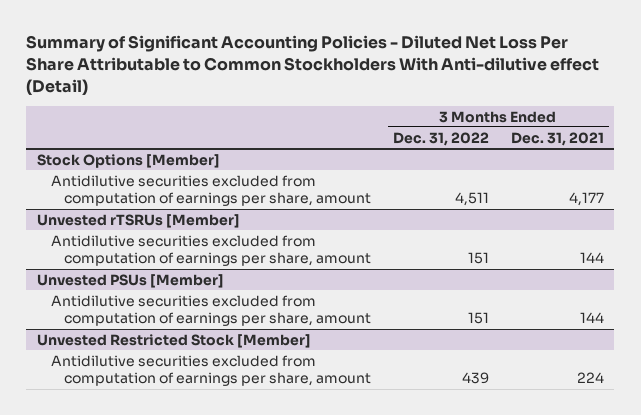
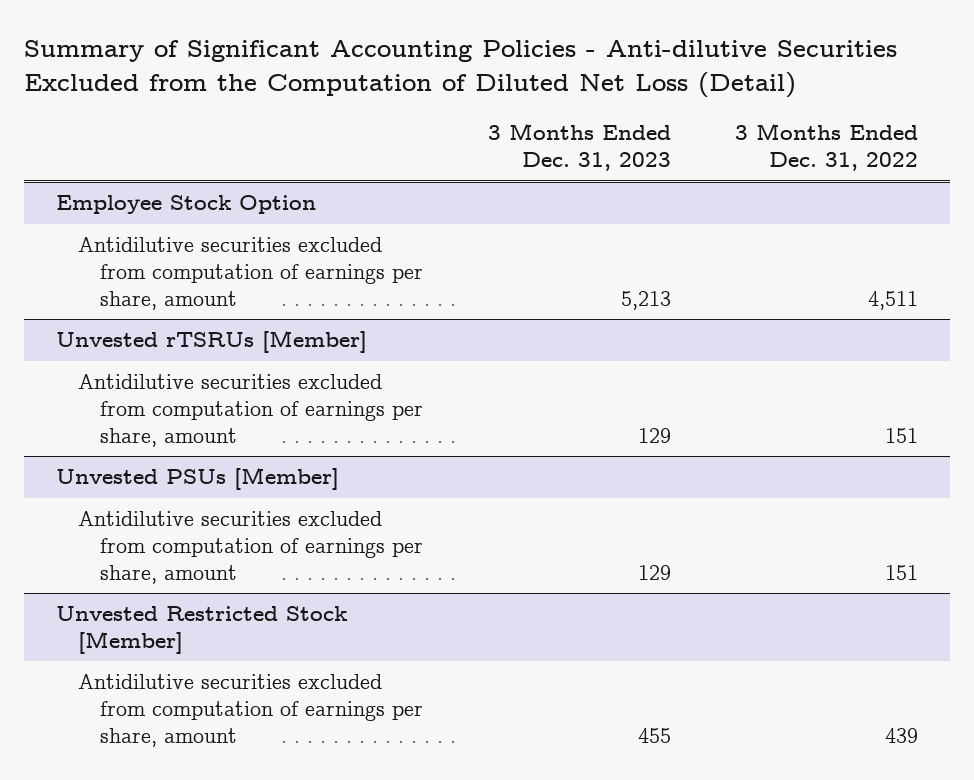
- Summary of Significant Accounting Policies - Diluted Net Loss Per Share Attributable to Common Stockholders With Anti-dilutive effect (Detail)
+ Summary of Significant Accounting Policies - Anti-dilutive Securities Excluded from the Computation of Diluted Net Loss (Detail)
- | 3 Months Ended Dec. 31, 2022 | 3 Months Ended Dec. 31, 2021
+ | 3 Months Ended Dec. 31, 2023 | 3 Months Ended Dec. 31, 2022
- Stock Options [Member]
+ Employee Stock Option

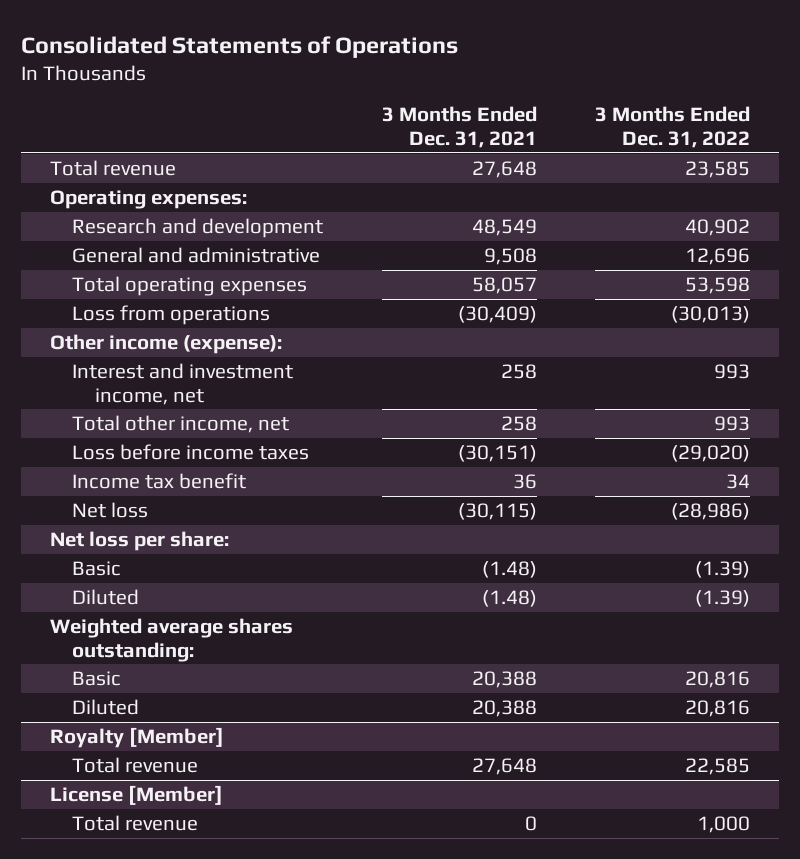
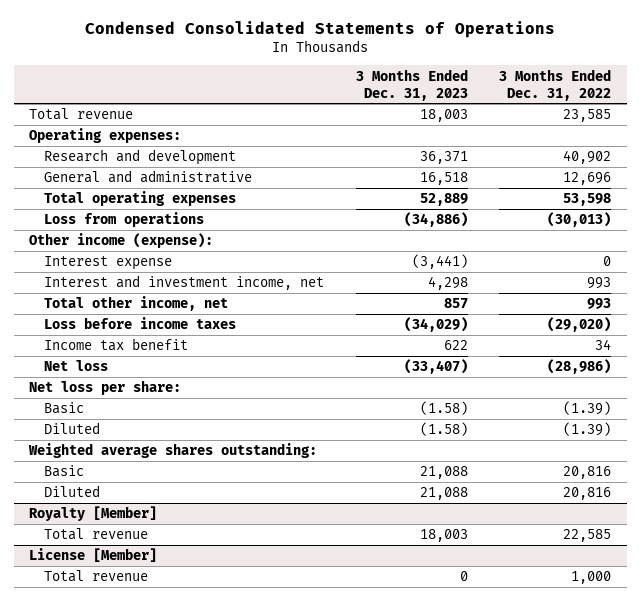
- Consolidated Statements of Operations
+ Condensed Consolidated Statements of Operations
- | 3 Months Ended Dec. 31, 2021 | 3 Months Ended Dec. 31, 2022
+ | 3 Months Ended Dec. 31, 2023 | 3 Months Ended Dec. 31, 2022
+ Interest expense | (3,441) | 0

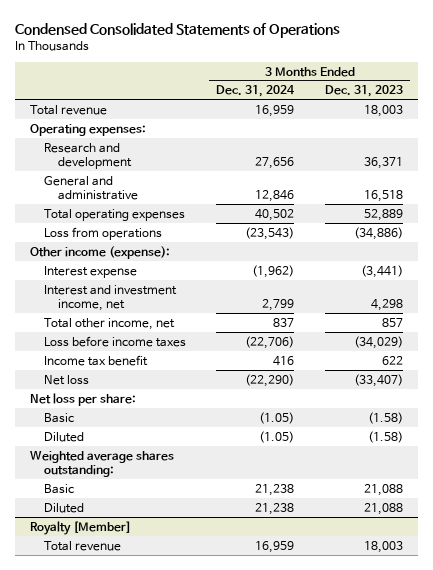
- | 3 Months Ended Dec. 31, 2023 | 3 Months Ended Dec. 31, 2022
+ | 3 Months Ended Dec. 31, 2024 | 3 Months Ended Dec. 31, 2023
- License [Member]
- Total revenue | 0 | 1,000

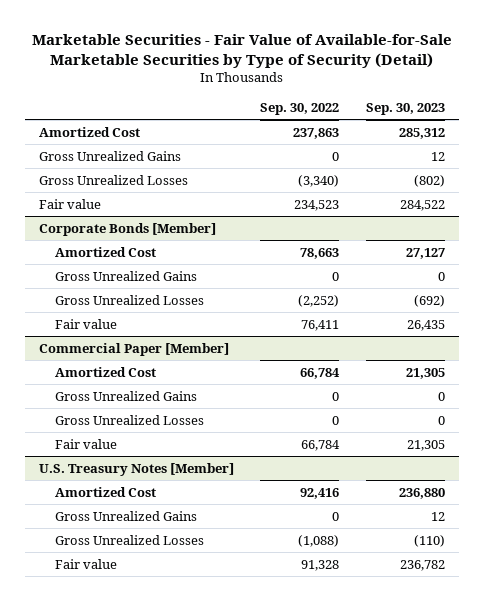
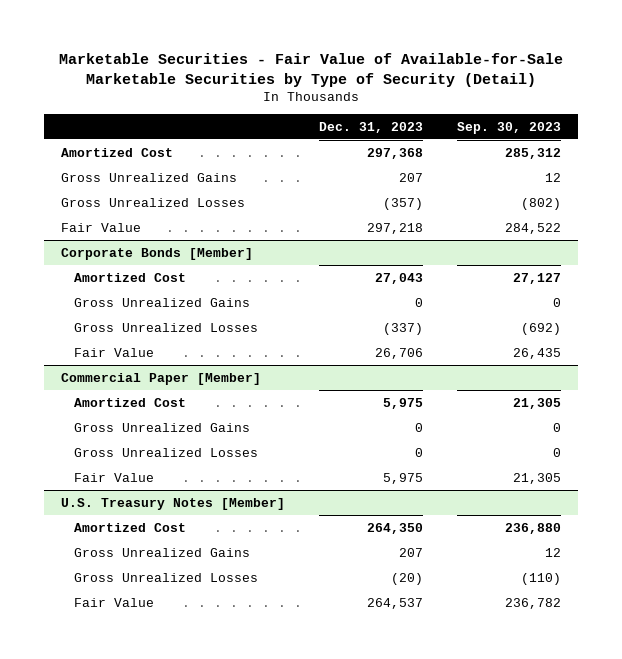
- | Sep. 30, 2022 | Sep. 30, 2023
+ | Dec. 31, 2023 | Sep. 30, 2023
- Fair value | 234,523 | 284,522
+ Fair Value | 297,218 | 284,522
@ Corporate Bonds [Member]
- Fair value | 76,411 | 26,435
+ Fair Value | 26,706 | 26,435
@ Commercial Paper [Member]
- Fair value | 66,784 | 21,305
+ Fair Value | 5,975 | 21,305
@ U.S. Treasury Notes [Member]
- Fair value | 91,328 | 236,782
+ Fair Value | 264,537 | 236,782

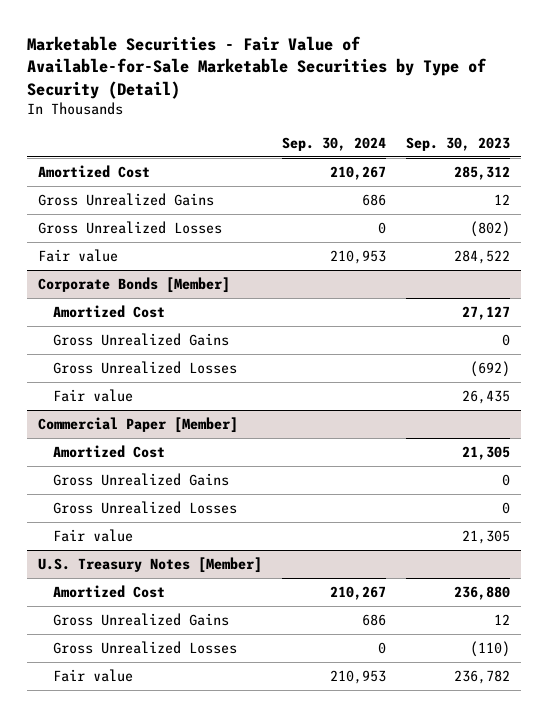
- | Dec. 31, 2023 | Sep. 30, 2023
+ | Sep. 30, 2024 | Sep. 30, 2023
- Fair Value | 297,218 | 284,522
+ Fair value | 210,953 | 284,522
@ Corporate Bonds [Member]
- Fair Value | 26,706 | 26,435
+ Fair value | | 26,435
@ Commercial Paper [Member]
- Fair Value | 5,975 | 21,305
+ Fair value | | 21,305
@ U.S. Treasury Notes [Member]
- Fair Value | 264,537 | 236,782
+ Fair value | 210,953 | 236,782

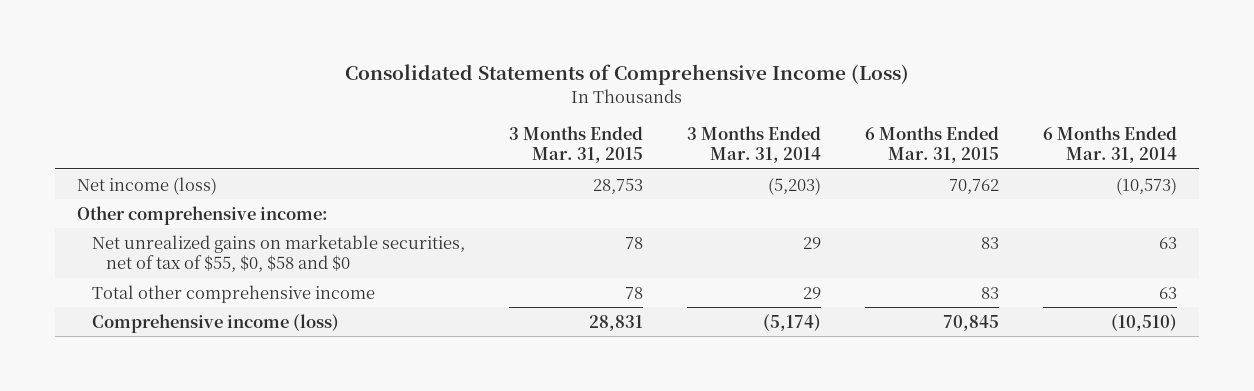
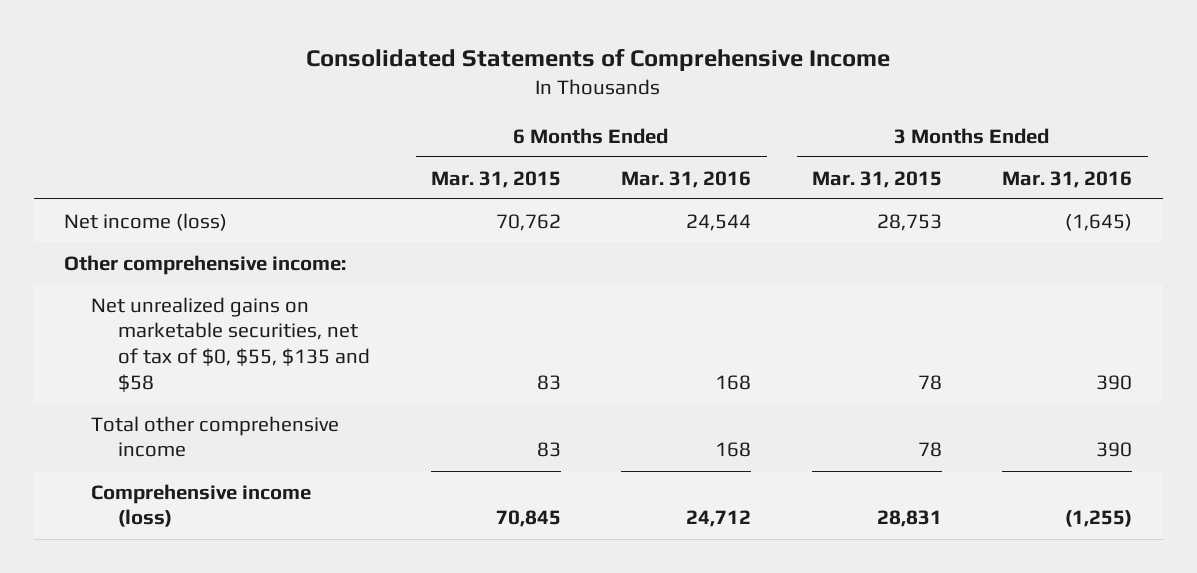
- Consolidated Statements of Comprehensive Income (Loss)
+ Consolidated Statements of Comprehensive Income
- | 3 Months Ended Mar. 31, 2015 | 3 Months Ended Mar. 31, 2014 | 6 Months Ended Mar. 31, 2015 | 6 Months Ended Mar. 31, 2014
+ | 6 Months Ended Mar. 31, 2015 | 6 Months Ended Mar. 31, 2016 | 3 Months Ended Mar. 31, 2015 | 3 Months Ended Mar. 31, 2016
- Net unrealized gains on marketable securities, net of tax of $55, $0, $58 and $0 | 78 | 29 | 83 | 63
+ Net unrealized gains on marketable securities, net of tax of $0, $55, $135 and $58 | 83 | 168 | 78 | 390

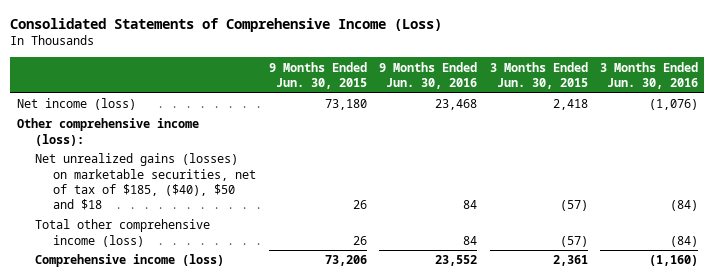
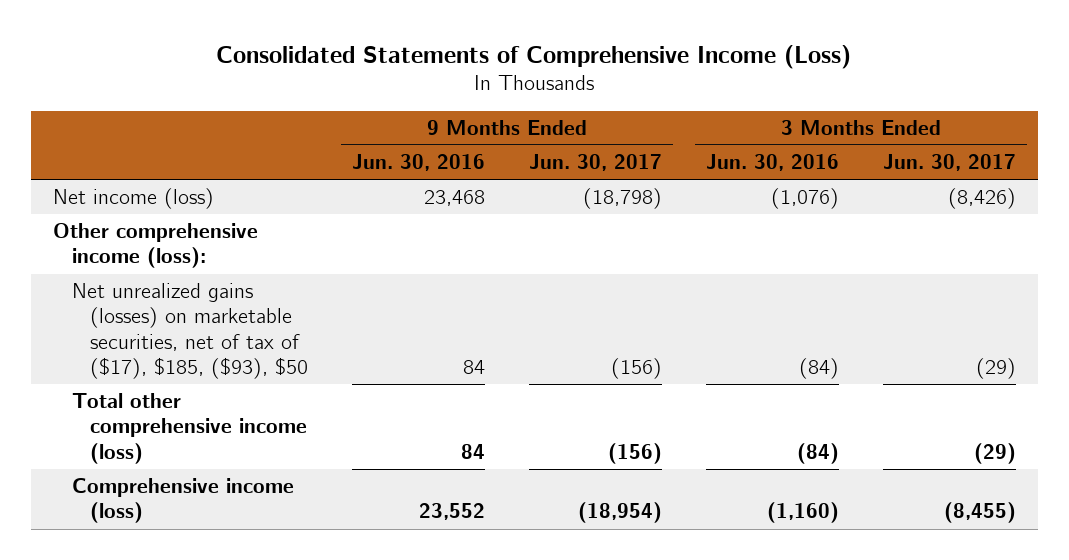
- | 9 Months Ended Jun. 30, 2015 | 9 Months Ended Jun. 30, 2016 | 3 Months Ended Jun. 30, 2015 | 3 Months Ended Jun. 30, 2016
+ | 9 Months Ended Jun. 30, 2016 | 9 Months Ended Jun. 30, 2017 | 3 Months Ended Jun. 30, 2016 | 3 Months Ended Jun. 30, 2017
- Net unrealized gains (losses) on marketable securities, net of tax of $185, ($40), $50 and $18 | 26 | 84 | (57) | (84)
+ Net unrealized gains (losses) on marketable securities, net of tax of ($17), $185, ($93), $50 | 84 | (156) | (84) | (29)

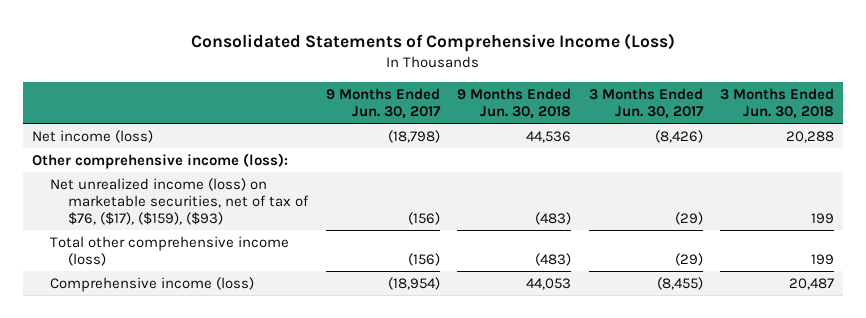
- | 9 Months Ended Jun. 30, 2016 | 9 Months Ended Jun. 30, 2017 | 3 Months Ended Jun. 30, 2016 | 3 Months Ended Jun. 30, 2017
+ | 9 Months Ended Jun. 30, 2017 | 9 Months Ended Jun. 30, 2018 | 3 Months Ended Jun. 30, 2017 | 3 Months Ended Jun. 30, 2018
- Net unrealized gains (losses) on marketable securities, net of tax of ($17), $185, ($93), $50 | 84 | (156) | (84) | (29)
+ Net unrealized income (loss) on marketable securities, net of tax of $76, ($17), ($159), ($93) | (156) | (483) | (29) | 199

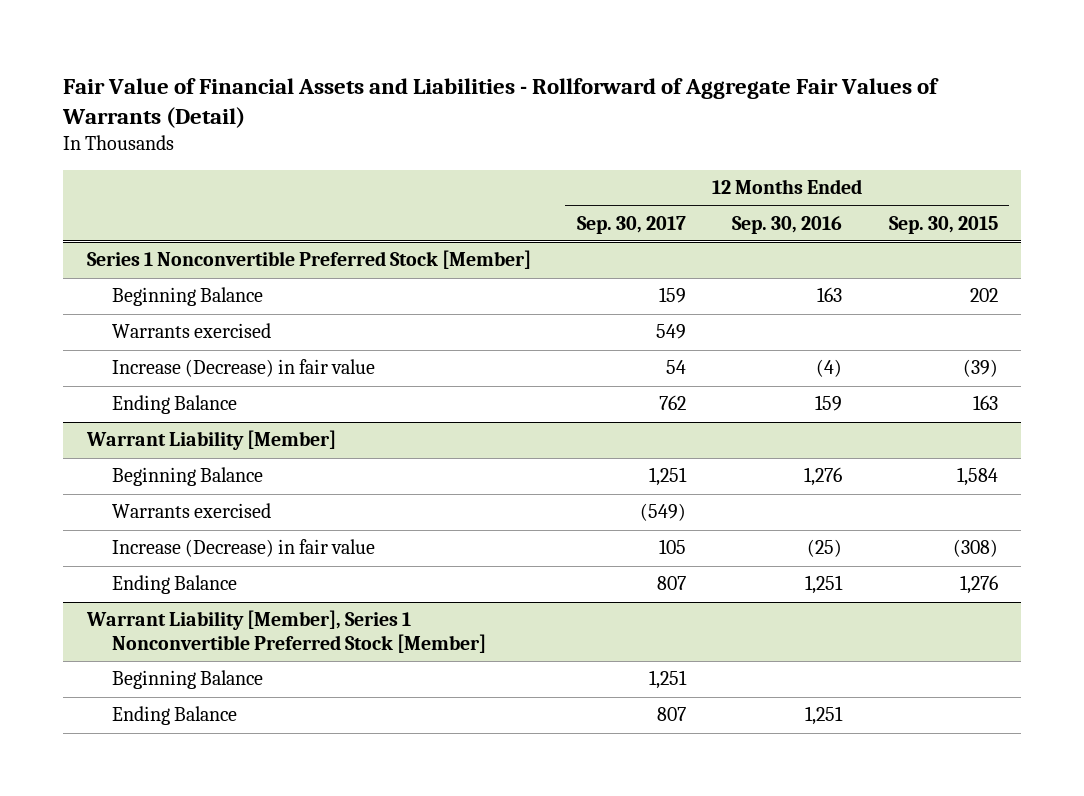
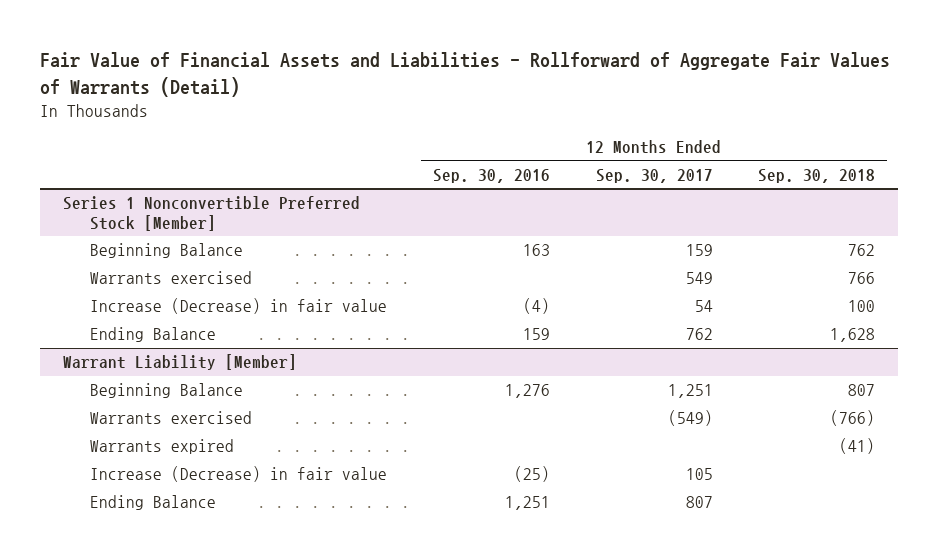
- | 12 Months Ended Sep. 30, 2017 | 12 Months Ended Sep. 30, 2016 | 12 Months Ended Sep. 30, 2015
+ | 12 Months Ended Sep. 30, 2016 | 12 Months Ended Sep. 30, 2017 | 12 Months Ended Sep. 30, 2018
@ Warrant Liability [Member]
+ Warrants expired | | | (41)
- Warrant Liability [Member], Series 1 Nonconvertible Preferred Stock [Member]
- Beginning Balance | 1,251 | |
- Ending Balance | 807 | 1,251 |

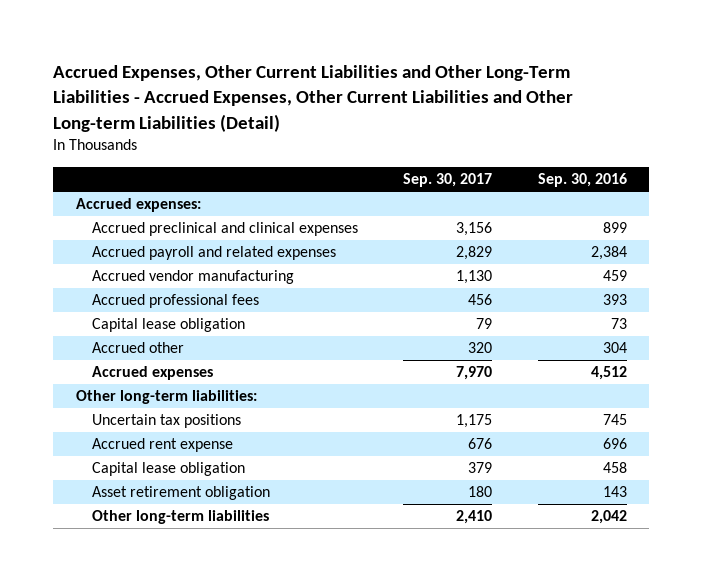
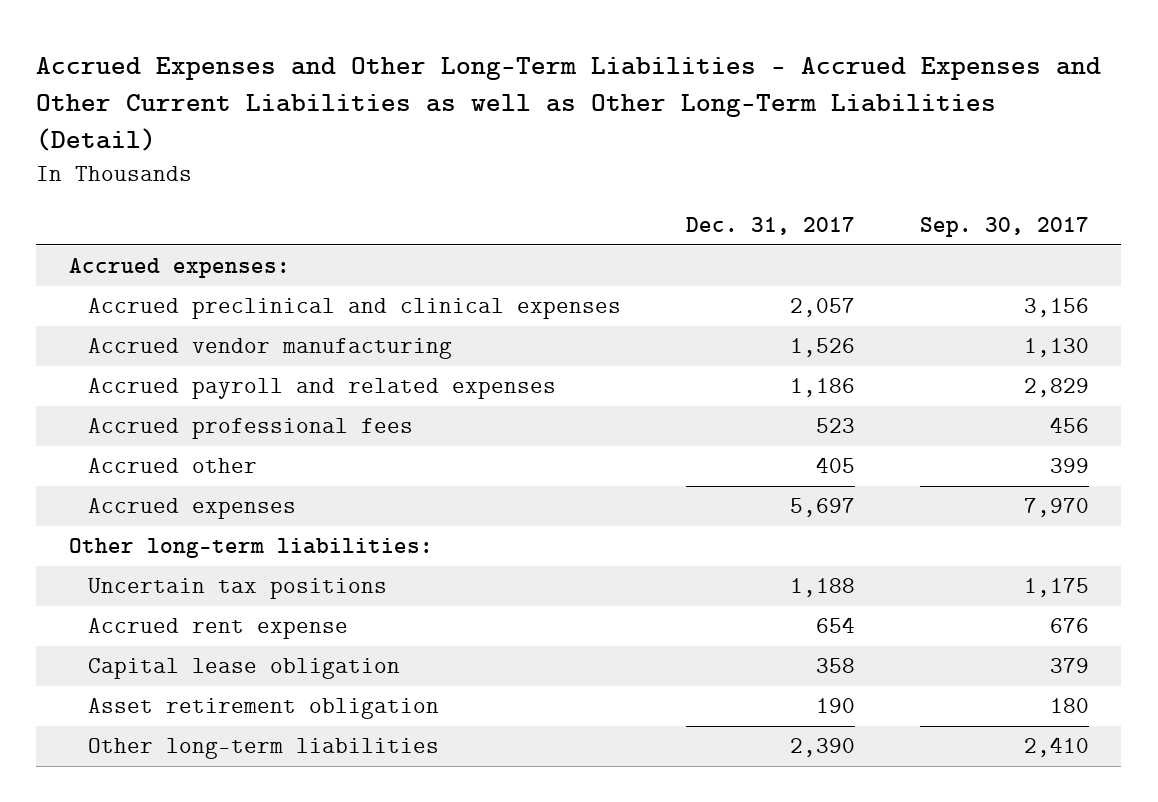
- Accrued Expenses, Other Current Liabilities and Other Long-Term Liabilities - Accrued Expenses, Other Current Liabilities and Other Long-term Liabilities (Detail)
+ Accrued Expenses and Other Long-Term Liabilities - Accrued Expenses and Other Current Liabilities as well as Other Long-Term Liabilities (Detail)
- | Sep. 30, 2017 | Sep. 30, 2016
+ | Dec. 31, 2017 | Sep. 30, 2017
moved down: Accrued payroll and related expenses | 1,186 | 2,829
- Capital lease obligation | 79 | 73
- Accrued other | 320 | 304
+ Accrued other | 405 | 399

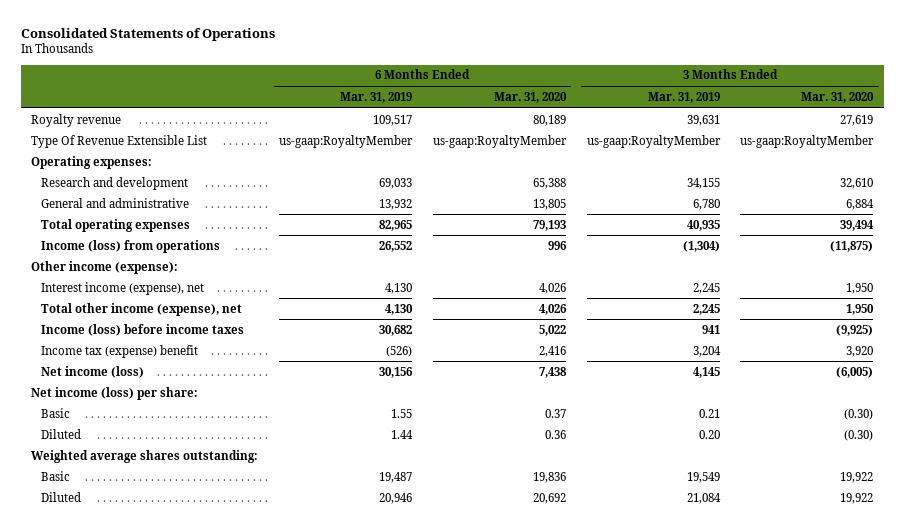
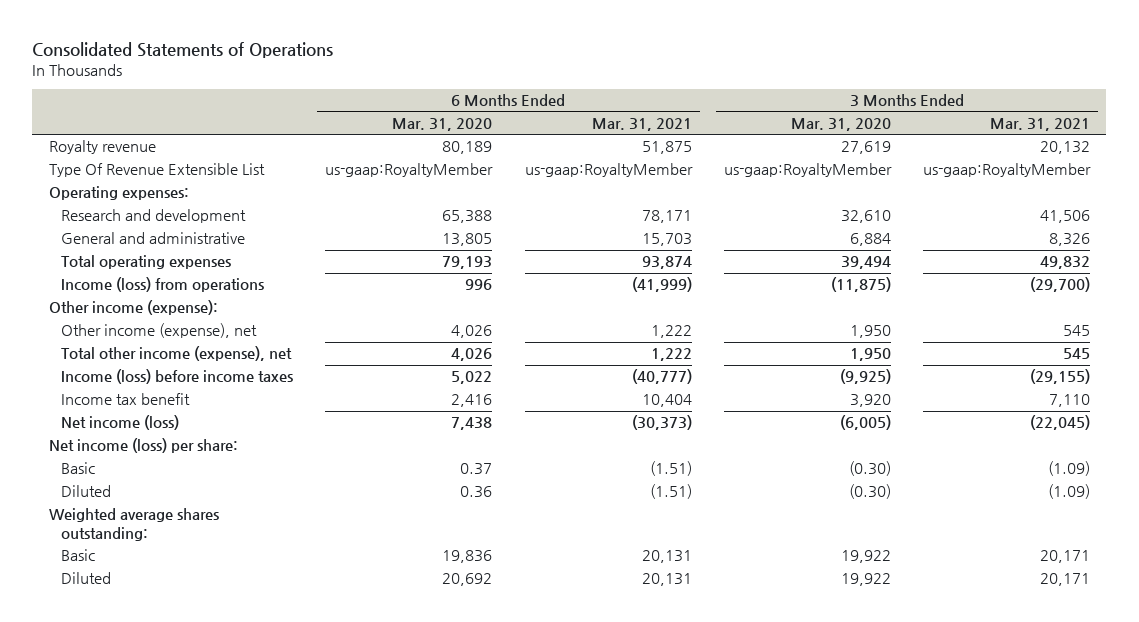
- | 6 Months Ended Mar. 31, 2019 | 6 Months Ended Mar. 31, 2020 | 3 Months Ended Mar. 31, 2019 | 3 Months Ended Mar. 31, 2020
+ | 6 Months Ended Mar. 31, 2020 | 6 Months Ended Mar. 31, 2021 | 3 Months Ended Mar. 31, 2020 | 3 Months Ended Mar. 31, 2021
- Interest income (expense), net | 4,130 | 4,026 | 2,245 | 1,950
+ Other income (expense), net | 4,026 | 1,222 | 1,950 | 545
- Income tax (expense) benefit | (526) | 2,416 | 3,204 | 3,920
+ Income tax benefit | 2,416 | 10,404 | 3,920 | 7,110

